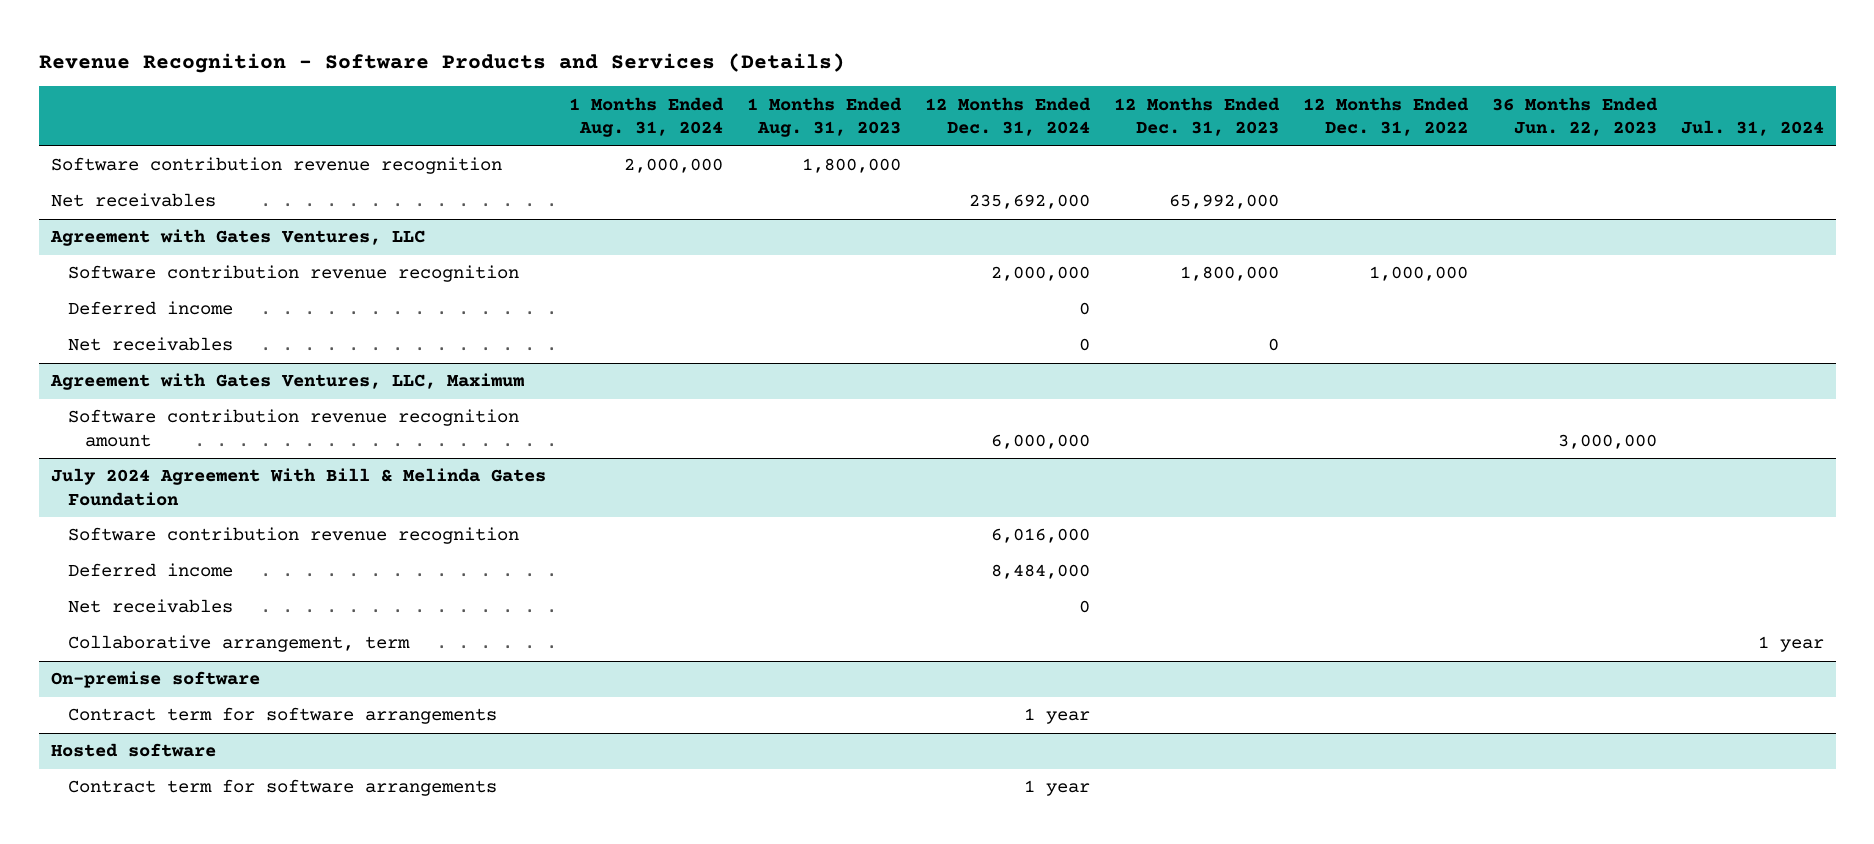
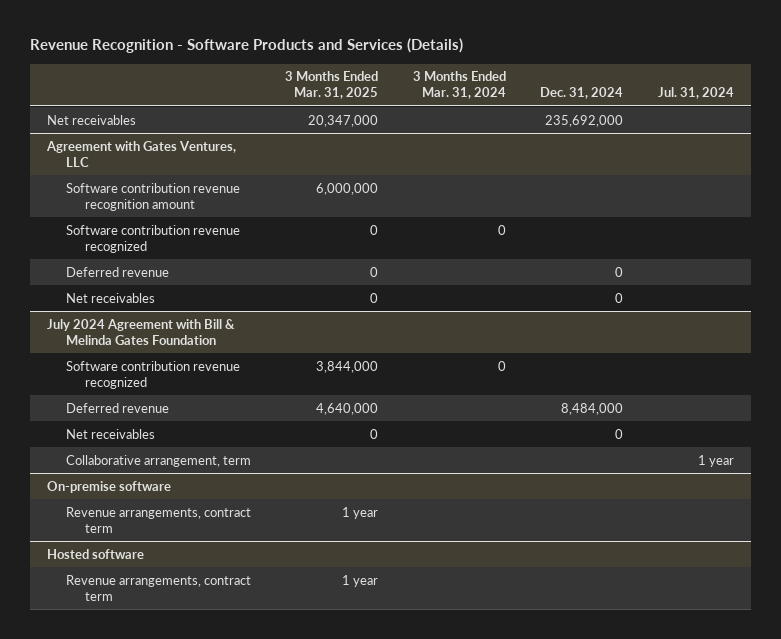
- | 1 Months Ended Aug. 31, 2024 | 1 Months Ended Aug. 31, 2023 | 12 Months Ended Dec. 31, 2024 | 12 Months Ended Dec. 31, 2023 | 12 Months Ended Dec. 31, 2022 | 36 Months Ended Jun. 22, 2023 | Jul. 31, 2024
+ | 3 Months Ended Mar. 31, 2025 | 3 Months Ended Mar. 31, 2024 | Dec. 31, 2024 | Jul. 31, 2024
- Software contribution revenue recognition | 2,000,000 | 1,800,000 | | | | |
@ Agreement with Gates Ventures, LLC
- Software contribution revenue recognition | | | 2,000,000 | 1,800,000 | 1,000,000 | |
- Deferred income | | | 0 | | | |
+ Software contribution revenue recognition amount | 6,000,000 | | |
+ Software contribution revenue recognized | 0 | 0 | |
+ Deferred revenue | 0 | | 0 |
- Agreement with Gates Ventures, LLC, Maximum
- Software contribution revenue recognition amount | | | 6,000,000 | | | 3,000,000 |
- July 2024 Agreement With Bill & Melinda Gates Foundation
- Software contribution revenue recognition | | | 6,016,000 | | | |
- Deferred income | | | 8,484,000 | | | |
+ July 2024 Agreement with Bill & Melinda Gates Foundation
+ Software contribution revenue recognized | 3,844,000 | 0 | |
+ Deferred revenue | 4,640,000 | | 8,484,000 |
@ On-premise software
- Contract term for software arrangements | | | 1 year | | | |
+ Revenue arrangements, contract term | 1 year | | |
@ Hosted software
- Contract term for software arrangements | | | 1 year | | | |
+ Revenue arrangements, contract term | 1 year | | |

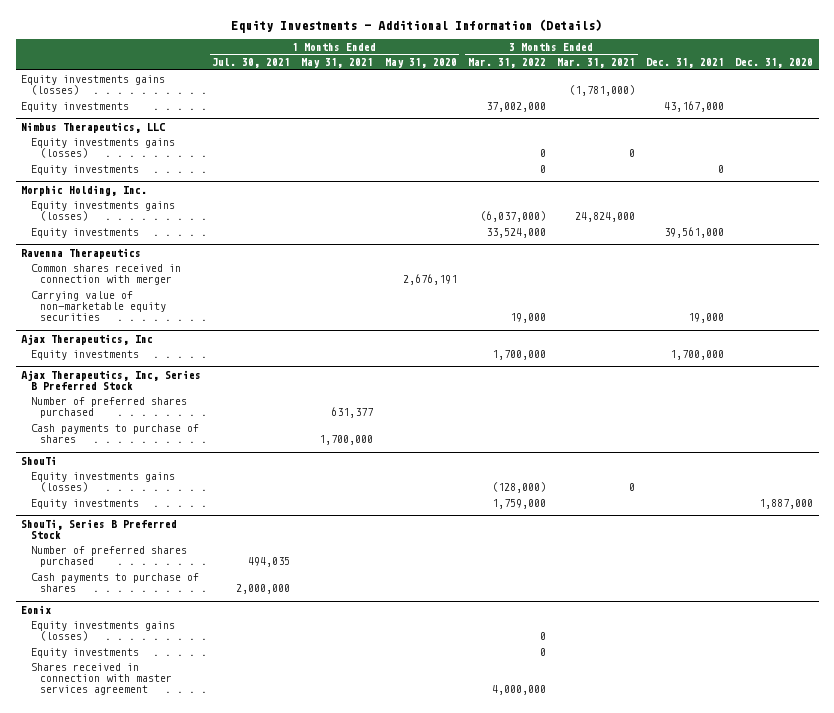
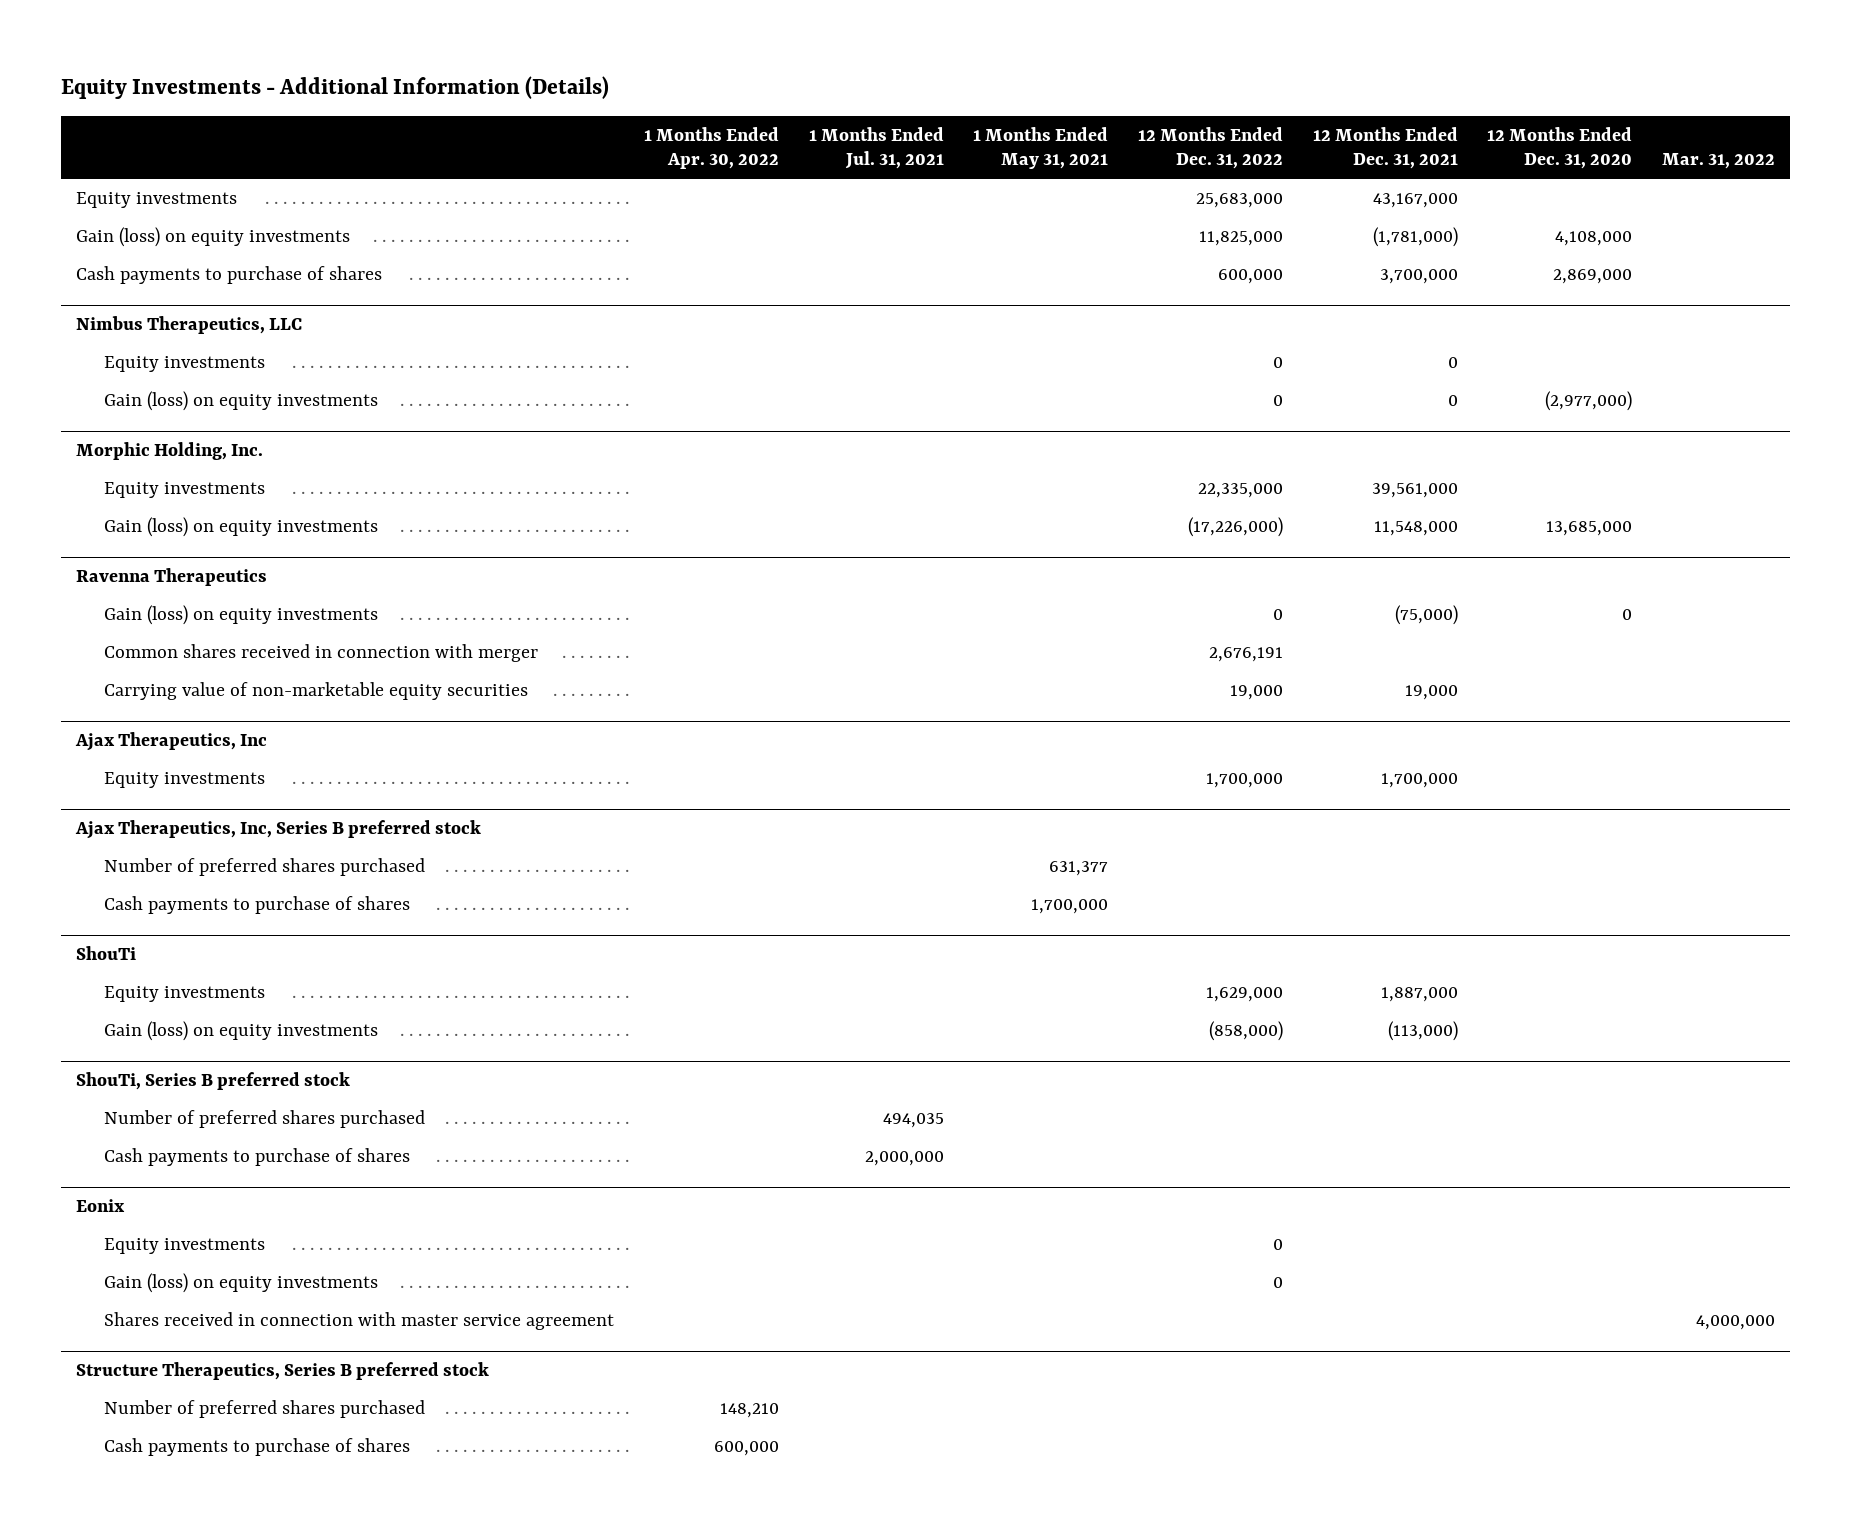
- | 1 Months Ended Jul. 30, 2021 | 1 Months Ended May 31, 2021 | 1 Months Ended May 31, 2020 | 3 Months Ended Mar. 31, 2022 | 3 Months Ended Mar. 31, 2021 | Dec. 31, 2021 | Dec. 31, 2020
+ | 1 Months Ended Apr. 30, 2022 | 1 Months Ended Jul. 31, 2021 | 1 Months Ended May 31, 2021 | 12 Months Ended Dec. 31, 2022 | 12 Months Ended Dec. 31, 2021 | 12 Months Ended Dec. 31, 2020 | Mar. 31, 2022
- Equity investments gains (losses) | | | | | (1,781,000) | |
+ Gain (loss) on equity investments | | | | 11,825,000 | (1,781,000) | 4,108,000 |
+ Cash payments to purchase of shares | | | | 600,000 | 3,700,000 | 2,869,000 |
@ Nimbus Therapeutics, LLC
- Equity investments gains (losses) | | | | 0 | 0 | |
+ Gain (loss) on equity investments | | | | 0 | 0 | (2,977,000) |
@ Morphic Holding, Inc.
- Equity investments gains (losses) | | | | (6,037,000) | 24,824,000 | |
+ Gain (loss) on equity investments | | | | (17,226,000) | 11,548,000 | 13,685,000 |
@ Ravenna Therapeutics
+ Gain (loss) on equity investments | | | | 0 | (75,000) | 0 |
- Ajax Therapeutics, Inc, Series B Preferred Stock
+ Ajax Therapeutics, Inc, Series B preferred stock
@ ShouTi
- Equity investments gains (losses) | | | | (128,000) | 0 | |
- ShouTi, Series B Preferred Stock
@ ShouTi
+ Gain (loss) on equity investments | | | | (858,000) | (113,000) | |
+ ShouTi, Series B preferred stock
@ Eonix
- Equity investments gains (losses) | | | | 0 | | |
- Shares received in connection with master services agreement | | | | 4,000,000 | | |
+ Gain (loss) on equity investments | | | | 0 | | |
+ Shares received in connection with master service agreement | | | | | | | 4,000,000
+ Structure Therapeutics, Series B preferred stock
+ Number of preferred shares purchased | 148,210 | | | | | |
+ Cash payments to purchase of shares | 600,000 | | | | | |

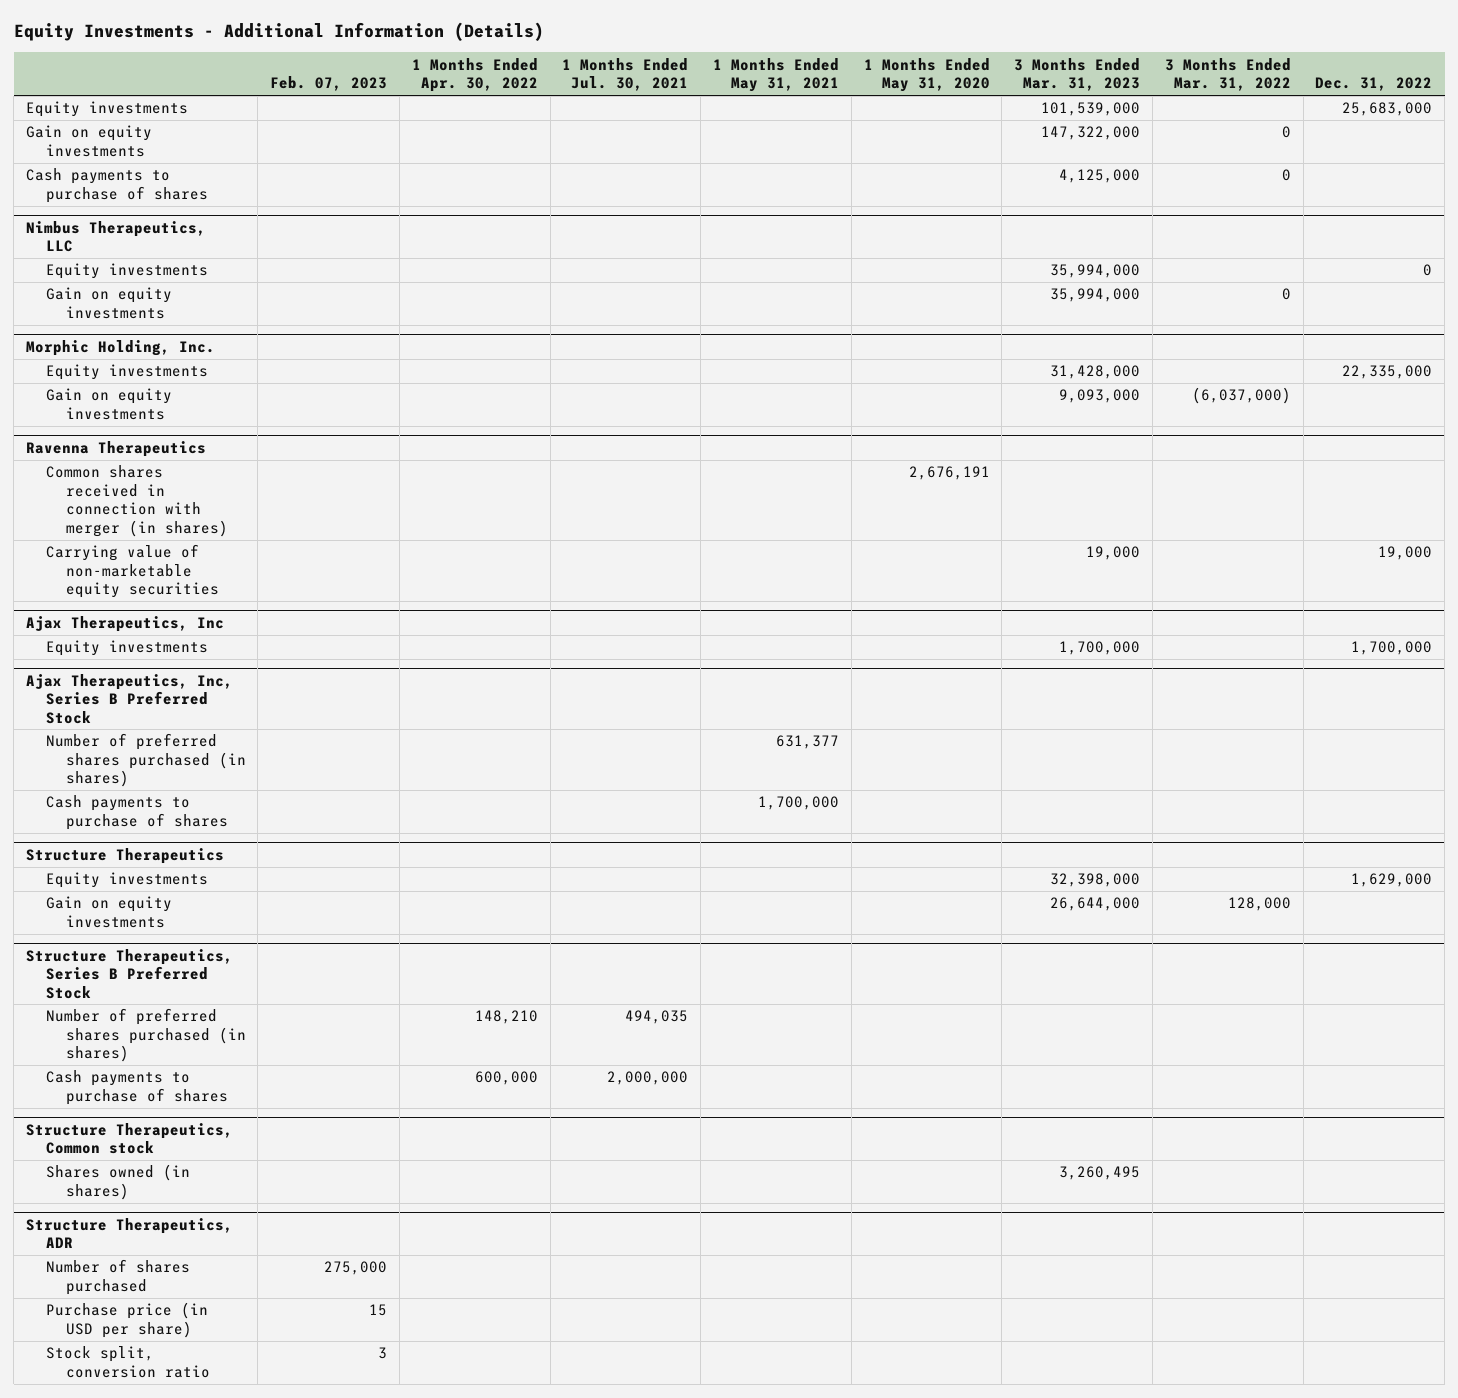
- | 1 Months Ended Apr. 30, 2022 | 1 Months Ended Jul. 31, 2021 | 1 Months Ended May 31, 2021 | 12 Months Ended Dec. 31, 2022 | 12 Months Ended Dec. 31, 2021 | 12 Months Ended Dec. 31, 2020 | Mar. 31, 2022
+ | Feb. 07, 2023 | 1 Months Ended Apr. 30, 2022 | 1 Months Ended Jul. 30, 2021 | 1 Months Ended May 31, 2021 | 1 Months Ended May 31, 2020 | 3 Months Ended Mar. 31, 2023 | 3 Months Ended Mar. 31, 2022 | Dec. 31, 2022
- Gain (loss) on equity investments | | | | 11,825,000 | (1,781,000) | 4,108,000 |
+ Gain on equity investments | | | | | | 147,322,000 | 0 |
@ Nimbus Therapeutics, LLC
- Gain (loss) on equity investments | | | | 0 | 0 | (2,977,000) |
+ Gain on equity investments | | | | | | 35,994,000 | 0 |
@ Morphic Holding, Inc.
- Gain (loss) on equity investments | | | | (17,226,000) | 11,548,000 | 13,685,000 |
+ Gain on equity investments | | | | | | 9,093,000 | (6,037,000) |
@ Ravenna Therapeutics
- Gain (loss) on equity investments | | | | 0 | (75,000) | 0 |
- Common shares received in connection with merger | | | | 2,676,191 | | |
+ Common shares received in connection with merger (in shares) | | | | | 2,676,191 | | |
- Ajax Therapeutics, Inc, Series B preferred stock
- Number of preferred shares purchased | | | 631,377 | | | |
+ Ajax Therapeutics, Inc, Series B Preferred Stock
+ Number of preferred shares purchased (in shares) | | | | 631,377 | | | |
- ShouTi
- Equity investments | | | | 1,629,000 | 1,887,000 | |
- Gain (loss) on equity investments | | | | (858,000) | (113,000) | |
- ShouTi, Series B preferred stock
- Number of preferred shares purchased | | 494,035 | | | | |
- Cash payments to purchase of shares | | 2,000,000 | | | | |
- Eonix
- Equity investments | | | | 0 | | |
- Gain (loss) on equity investments | | | | 0 | | |
- Shares received in connection with master service agreement | | | | | | | 4,000,000
- Structure Therapeutics, Series B preferred stock
- Number of preferred shares purchased | 148,210 | | | | | |
+ Structure Therapeutics
+ Equity investments | | | | | | 32,398,000 | | 1,629,000
+ Gain on equity investments | | | | | | 26,644,000 | 128,000 |
+ Structure Therapeutics, Series B Preferred Stock
+ Number of preferred shares purchased (in shares) | | 148,210 | 494,035 | | | | |
+ Structure Therapeutics, Common stock
+ Shares owned (in shares) | | | | | | 3,260,495 | |
+ Structure Therapeutics, ADR
+ Number of shares purchased | 275,000 | | | | | | |
+ Purchase price (in USD per share) | 15 | | | | | | |
+ Stock split, conversion ratio | 3 | | | | | | |

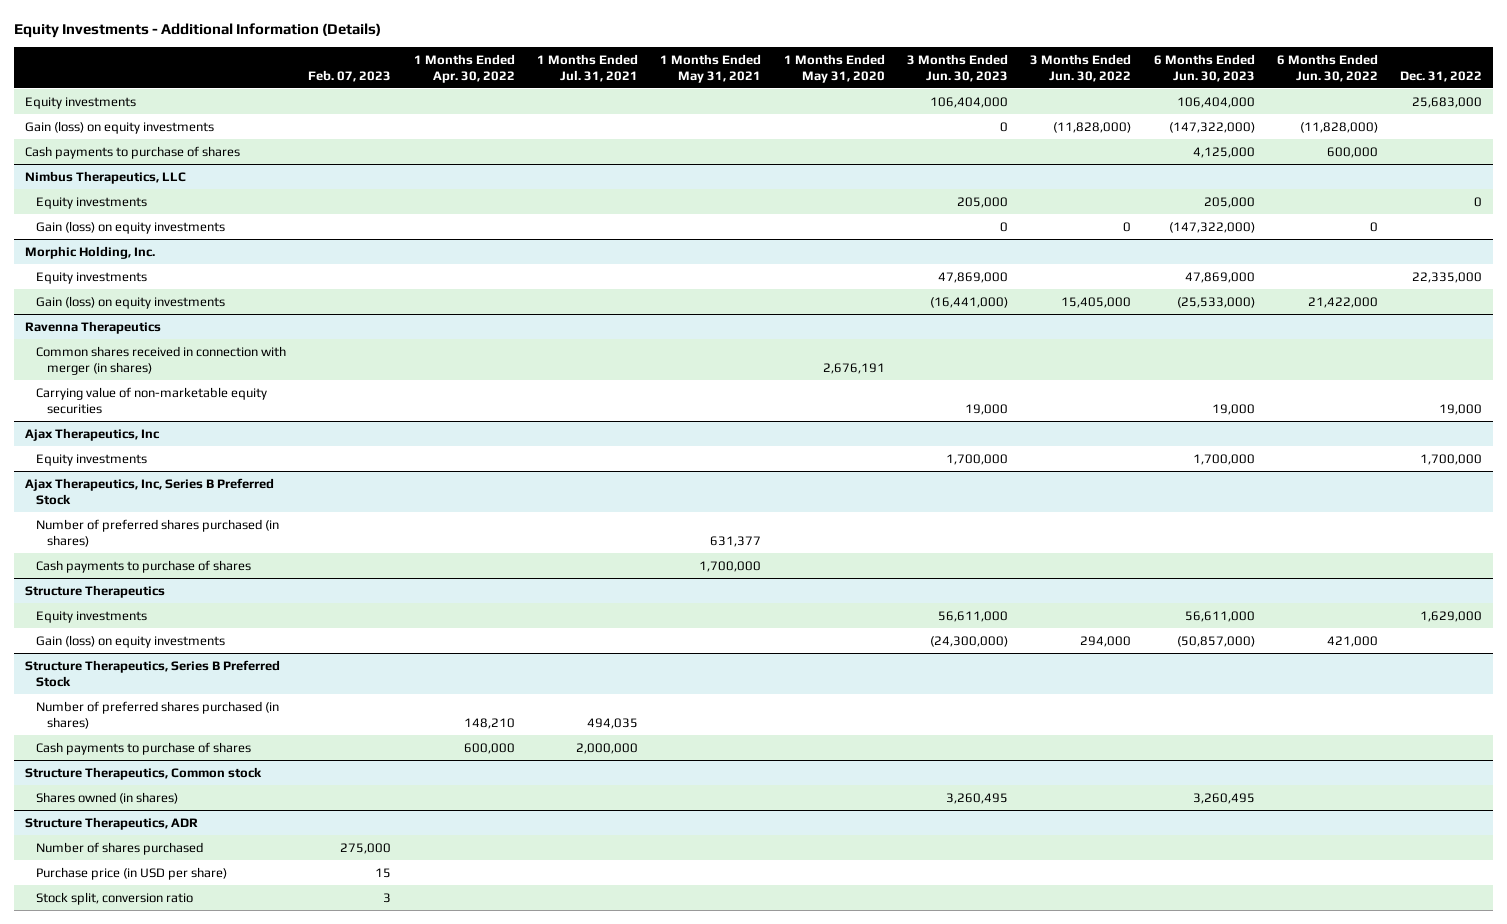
- | Feb. 07, 2023 | 1 Months Ended Apr. 30, 2022 | 1 Months Ended Jul. 30, 2021 | 1 Months Ended May 31, 2021 | 1 Months Ended May 31, 2020 | 3 Months Ended Mar. 31, 2023 | 3 Months Ended Mar. 31, 2022 | Dec. 31, 2022
+ | Feb. 07, 2023 | 1 Months Ended Apr. 30, 2022 | 1 Months Ended Jul. 31, 2021 | 1 Months Ended May 31, 2021 | 1 Months Ended May 31, 2020 | 3 Months Ended Jun. 30, 2023 | 3 Months Ended Jun. 30, 2022 | 6 Months Ended Jun. 30, 2023 | 6 Months Ended Jun. 30, 2022 | Dec. 31, 2022
- Gain on equity investments | | | | | | 147,322,000 | 0 |
+ Gain (loss) on equity investments | | | | | | 0 | (11,828,000) | (147,322,000) | (11,828,000) |
@ Nimbus Therapeutics, LLC
- Gain on equity investments | | | | | | 35,994,000 | 0 |
+ Gain (loss) on equity investments | | | | | | 0 | 0 | (147,322,000) | 0 |
@ Morphic Holding, Inc.
- Gain on equity investments | | | | | | 9,093,000 | (6,037,000) |
+ Gain (loss) on equity investments | | | | | | (16,441,000) | 15,405,000 | (25,533,000) | 21,422,000 |
@ Structure Therapeutics
- Gain on equity investments | | | | | | 26,644,000 | 128,000 |
+ Gain (loss) on equity investments | | | | | | (24,300,000) | 294,000 | (50,857,000) | 421,000 |

